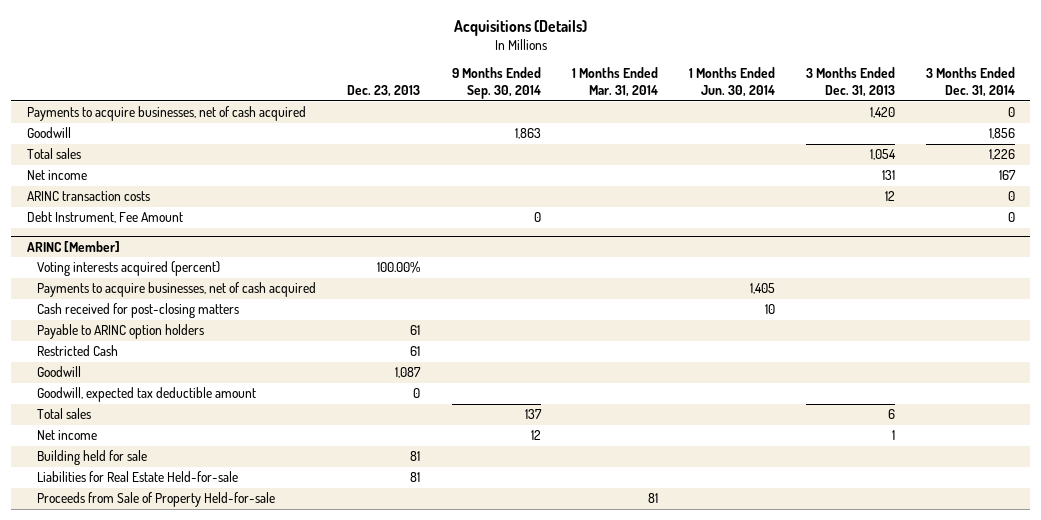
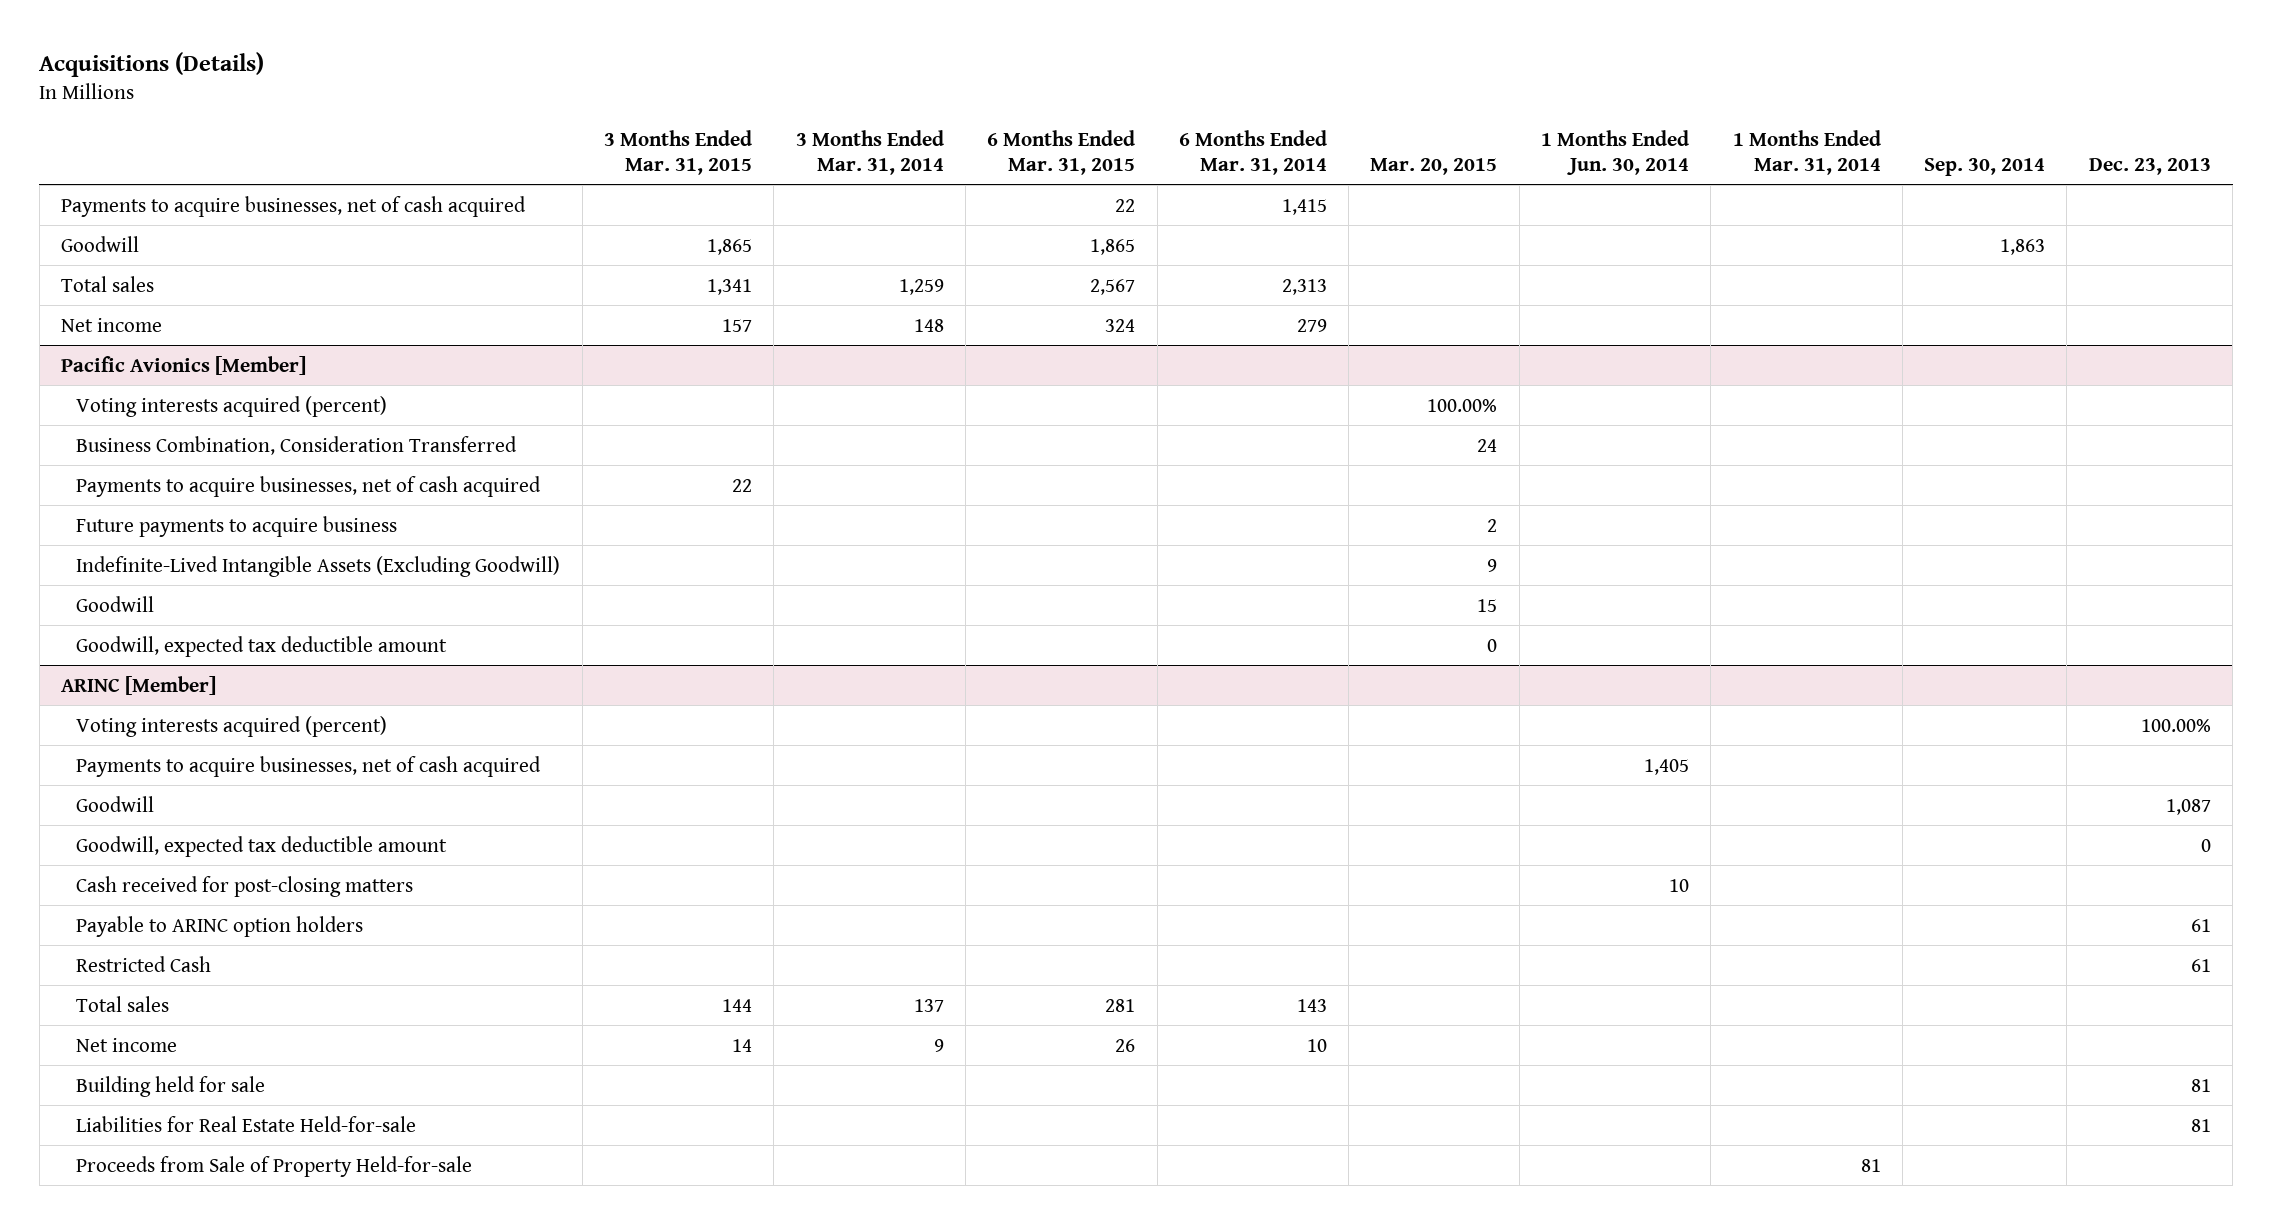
- | Dec. 23, 2013 | 9 Months Ended Sep. 30, 2014 | 1 Months Ended Mar. 31, 2014 | 1 Months Ended Jun. 30, 2014 | 3 Months Ended Dec. 31, 2013 | 3 Months Ended Dec. 31, 2014
+ | 3 Months Ended Mar. 31, 2015 | 3 Months Ended Mar. 31, 2014 | 6 Months Ended Mar. 31, 2015 | 6 Months Ended Mar. 31, 2014 | Mar. 20, 2015 | 1 Months Ended Jun. 30, 2014 | 1 Months Ended Mar. 31, 2014 | Sep. 30, 2014 | Dec. 23, 2013
- ARINC transaction costs | | | | | 12 | 0
- Debt Instrument, Fee Amount | | 0 | | | | 0
+ Pacific Avionics [Member]
+ Voting interests acquired (percent) | | | | | 100.00% | | | |
+ Business Combination, Consideration Transferred | | | | | 24 | | | |
+ Payments to acquire businesses, net of cash acquired | 22 | | | | | | | |
+ Future payments to acquire business | | | | | 2 | | | |
+ Indefinite-Lived Intangible Assets (Excluding Goodwill) | | | | | 9 | | | |
+ Goodwill | | | | | 15 | | | |
+ Goodwill, expected tax deductible amount | | | | | 0 | | | |
@ ARINC [Member]
moved up: Goodwill | | | | | | | | | 1,087
moved up: Goodwill, expected tax deductible amount | | | | | | | | | 0

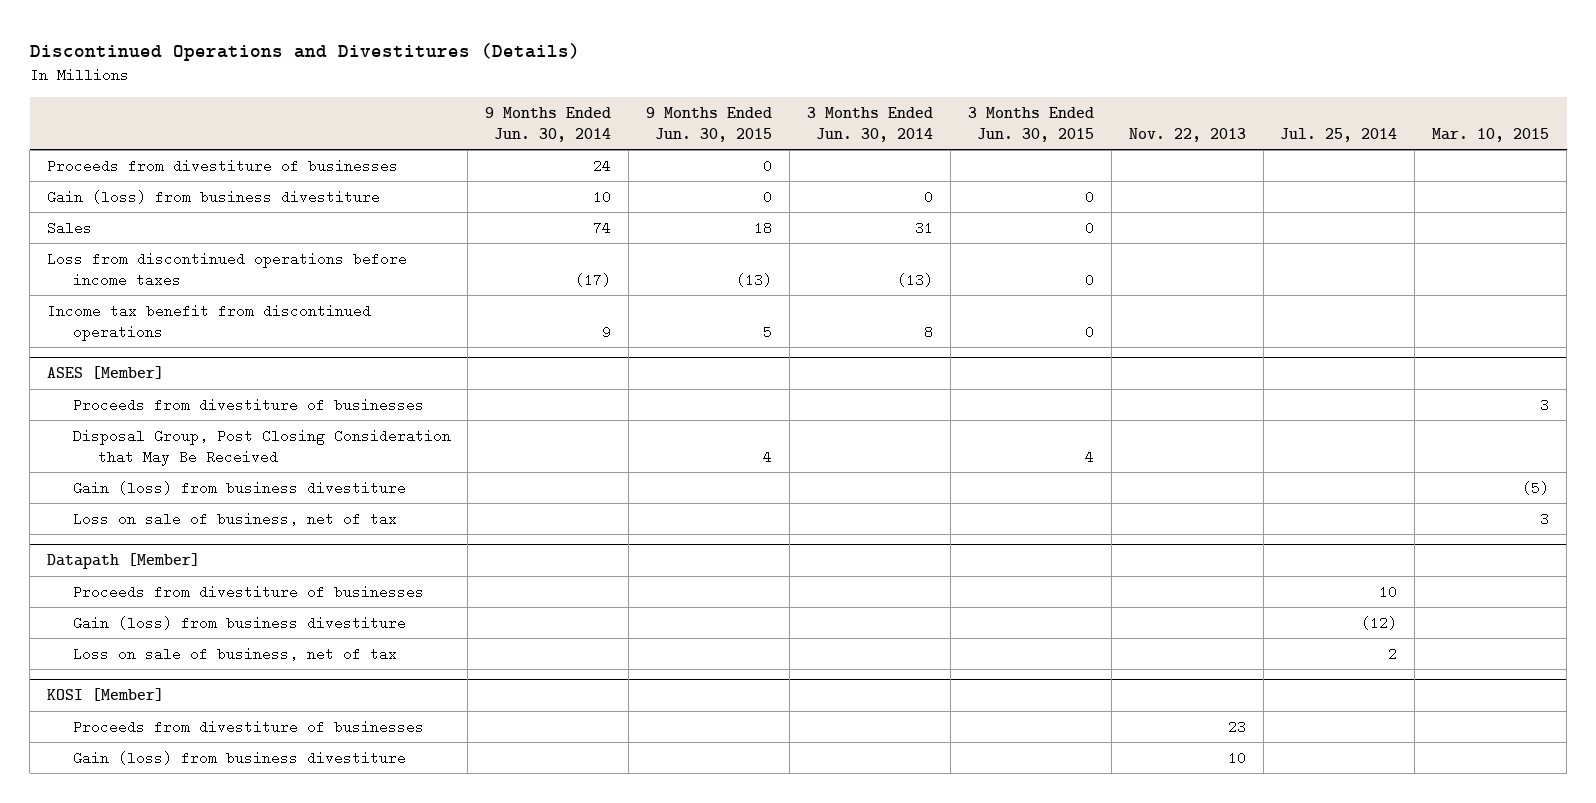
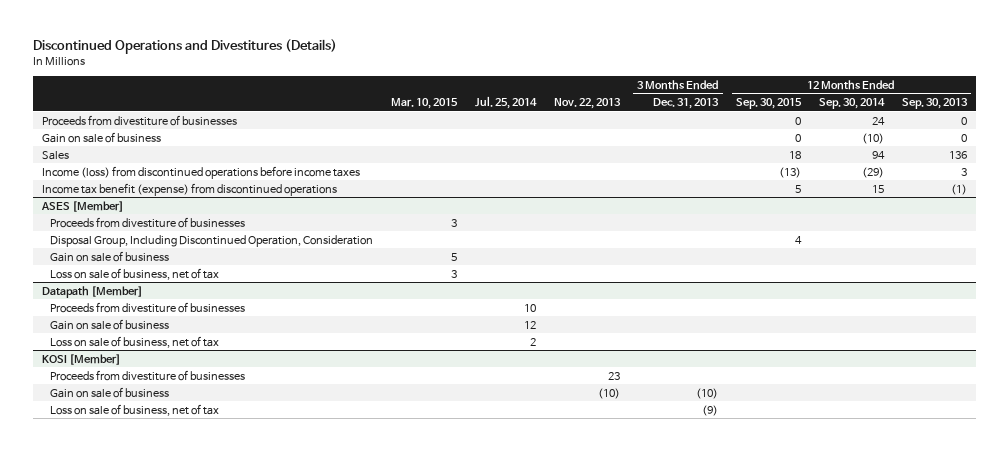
- | 9 Months Ended Jun. 30, 2014 | 9 Months Ended Jun. 30, 2015 | 3 Months Ended Jun. 30, 2014 | 3 Months Ended Jun. 30, 2015 | Nov. 22, 2013 | Jul. 25, 2014 | Mar. 10, 2015
+ | Mar. 10, 2015 | Jul. 25, 2014 | Nov. 22, 2013 | 3 Months Ended Dec. 31, 2013 | 12 Months Ended Sep. 30, 2015 | 12 Months Ended Sep. 30, 2014 | 12 Months Ended Sep. 30, 2013
- Gain (loss) from business divestiture | 10 | 0 | 0 | 0 | | |
+ Gain on sale of business | | | | | 0 | (10) | 0
- Loss from discontinued operations before income taxes | (17) | (13) | (13) | 0 | | |
- Income tax benefit from discontinued operations | 9 | 5 | 8 | 0 | | |
+ Income (loss) from discontinued operations before income taxes | | | | | (13) | (29) | 3
+ Income tax benefit (expense) from discontinued operations | | | | | 5 | 15 | (1)
@ ASES [Member]
- Disposal Group, Post Closing Consideration that May Be Received | | 4 | | 4 | | |
- Gain (loss) from business divestiture | | | | | | | (5)
+ Disposal Group, Including Discontinued Operation, Consideration | | | | | 4 | |
+ Gain on sale of business | 5 | | | | | |
@ Datapath [Member]
- Gain (loss) from business divestiture | | | | | | (12) |
+ Gain on sale of business | | 12 | | | | |
@ KOSI [Member]
- Gain (loss) from business divestiture | | | | | 10 | |
+ Gain on sale of business | | | (10) | (10) | | |
+ Loss on sale of business, net of tax | | | | (9) | | |

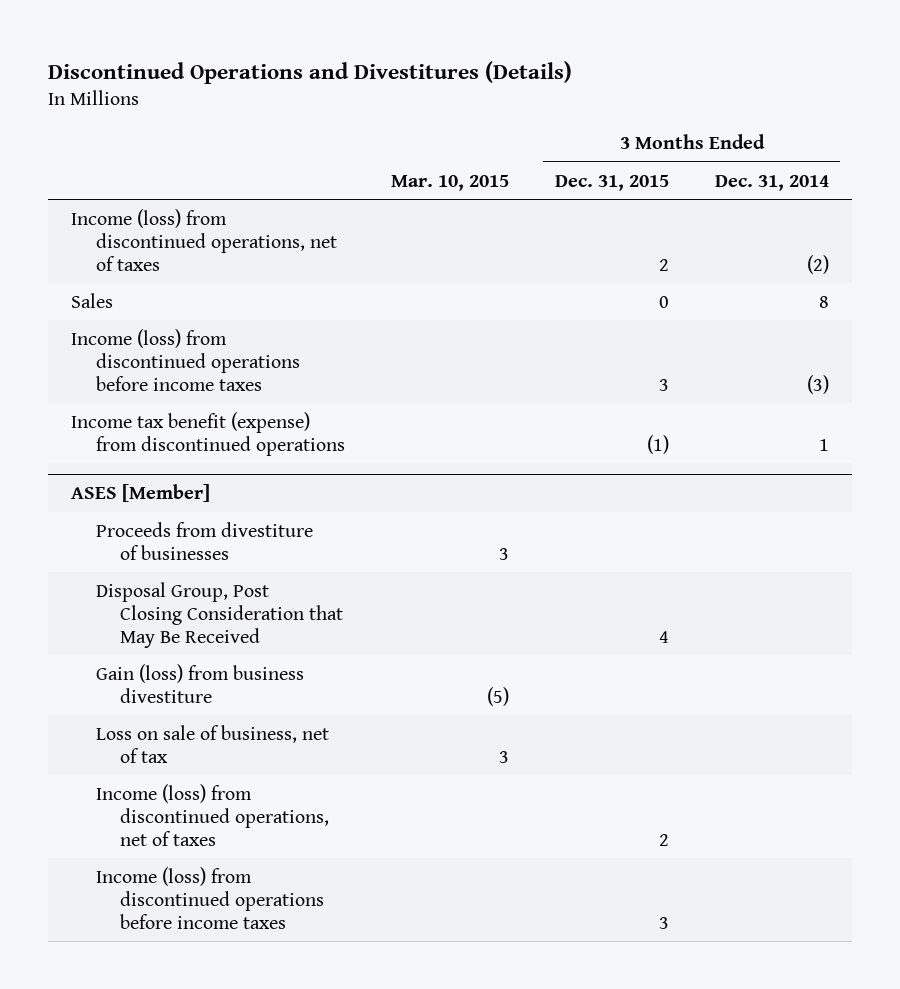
- | Mar. 10, 2015 | Jul. 25, 2014 | Nov. 22, 2013 | 3 Months Ended Dec. 31, 2013 | 12 Months Ended Sep. 30, 2015 | 12 Months Ended Sep. 30, 2014 | 12 Months Ended Sep. 30, 2013
+ | Mar. 10, 2015 | 3 Months Ended Dec. 31, 2015 | 3 Months Ended Dec. 31, 2014
- Proceeds from divestiture of businesses | | | | | 0 | 24 | 0
- Gain on sale of business | | | | | 0 | (10) | 0
+ Income (loss) from discontinued operations, net of taxes | | 2 | (2)
@ ASES [Member]
- Disposal Group, Including Discontinued Operation, Consideration | | | | | 4 | |
- Gain on sale of business | 5 | | | | | |
+ Disposal Group, Post Closing Consideration that May Be Received | | 4 |
+ Gain (loss) from business divestiture | (5) | |
- Datapath [Member]
- Proceeds from divestiture of businesses | | 10 | | | | |
- Gain on sale of business | | 12 | | | | |
- Loss on sale of business, net of tax | | 2 | | | | |
- KOSI [Member]
- Proceeds from divestiture of businesses | | | 23 | | | |
- Gain on sale of business | | | (10) | (10) | | |
- Loss on sale of business, net of tax | | | | (9) | | |
@ ASES [Member]
+ Income (loss) from discontinued operations, net of taxes | | 2 |
+ Income (loss) from discontinued operations before income taxes | | 3 |

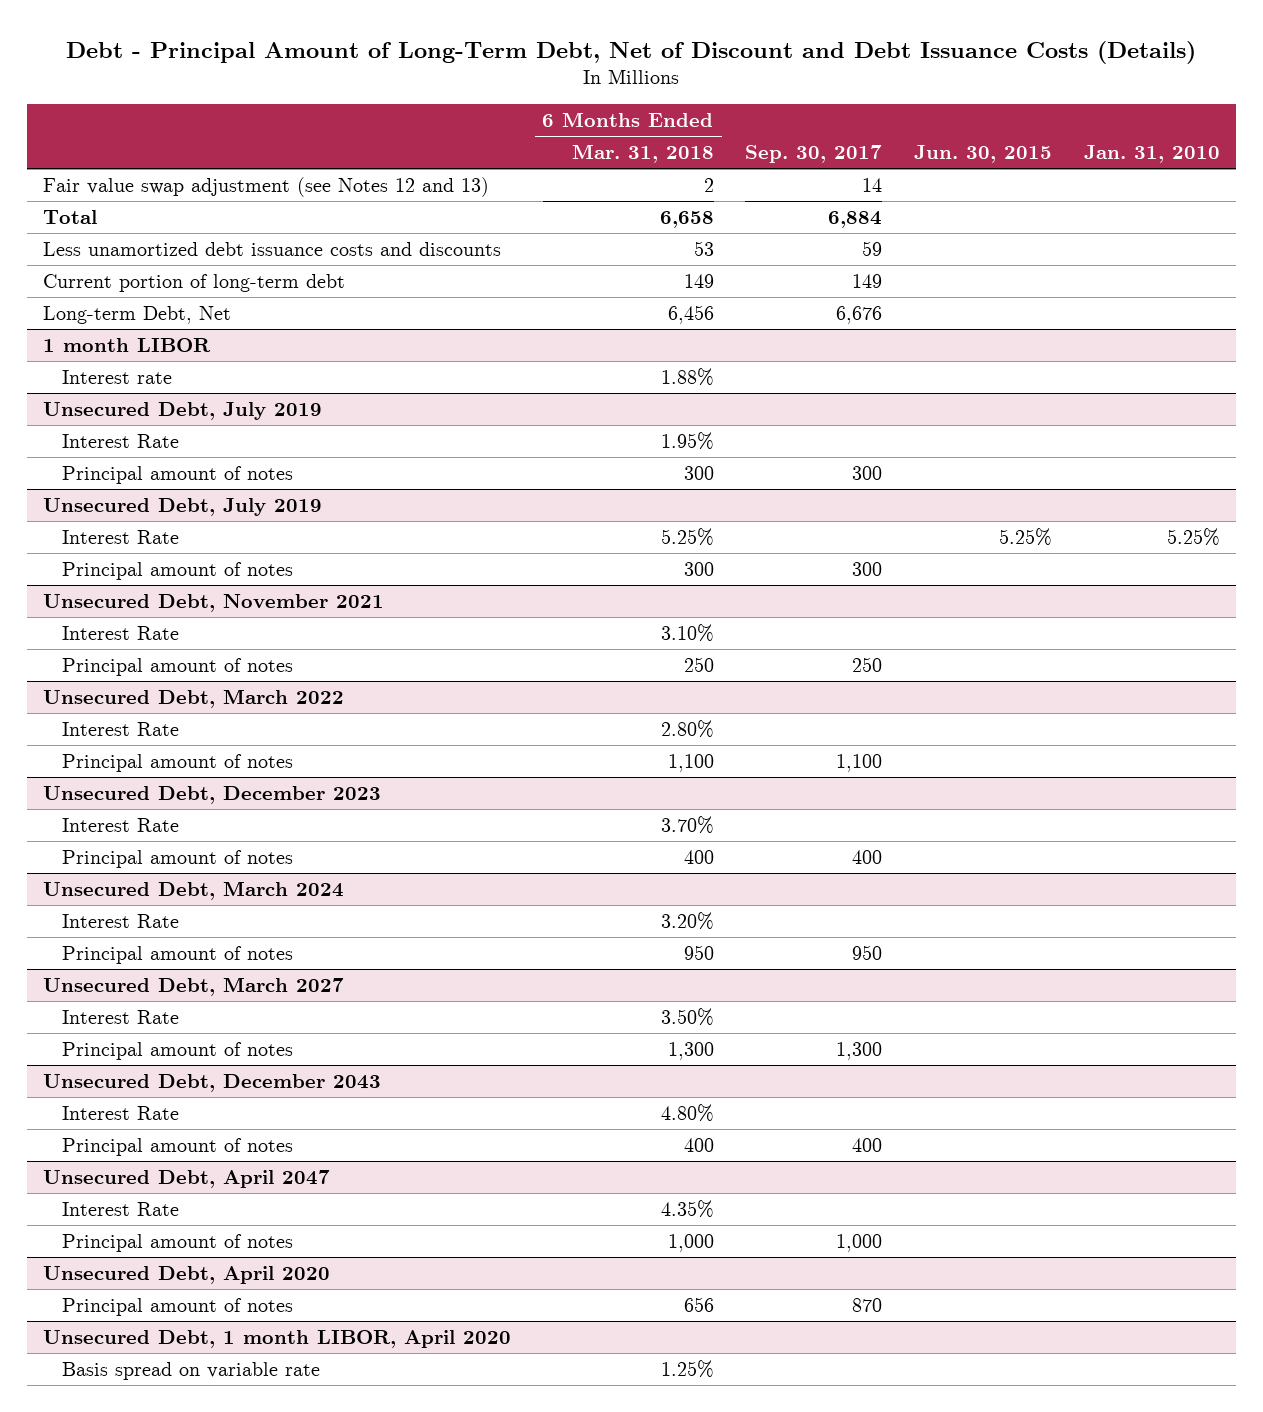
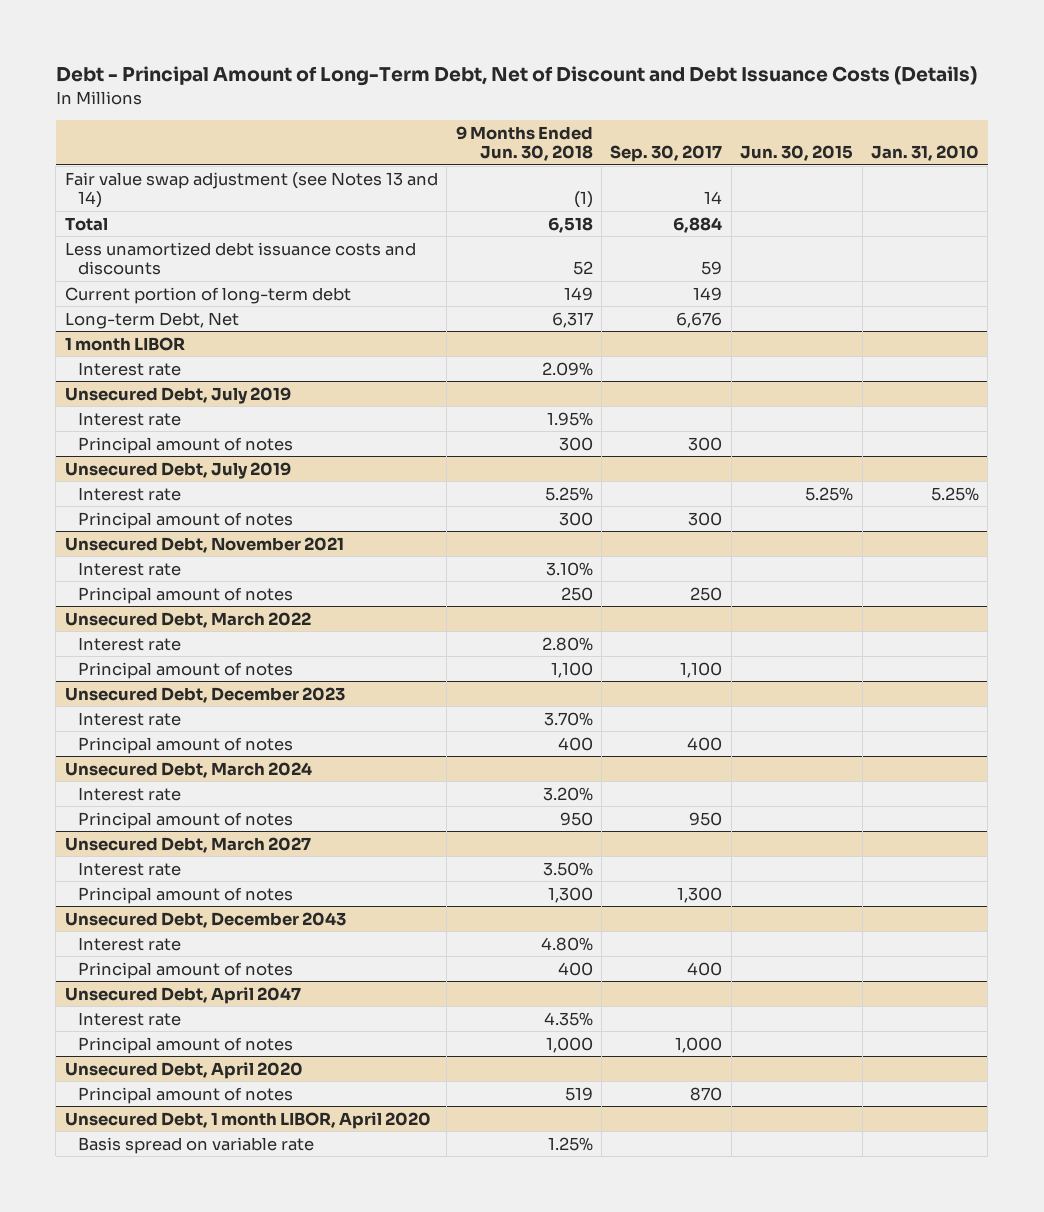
- | 6 Months Ended Mar. 31, 2018 | Sep. 30, 2017 | Jun. 30, 2015 | Jan. 31, 2010
+ | 9 Months Ended Jun. 30, 2018 | Sep. 30, 2017 | Jun. 30, 2015 | Jan. 31, 2010
- Fair value swap adjustment (see Notes 12 and 13) | 2 | 14 | |
+ Fair value swap adjustment (see Notes 13 and 14) | (1) | 14 | |
@ Unsecured Debt, July 2019
- Interest Rate | 1.95% | | |
+ Interest rate | 1.95% | | |
- Interest Rate | 5.25% | | 5.25% | 5.25%
+ Interest rate | 5.25% | | 5.25% | 5.25%
@ Unsecured Debt, November 2021
- Interest Rate | 3.10% | | |
+ Interest rate | 3.10% | | |
@ Unsecured Debt, March 2022
- Interest Rate | 2.80% | | |
+ Interest rate | 2.80% | | |
@ Unsecured Debt, December 2023
- Interest Rate | 3.70% | | |
+ Interest rate | 3.70% | | |
@ Unsecured Debt, March 2024
- Interest Rate | 3.20% | | |
+ Interest rate | 3.20% | | |
@ Unsecured Debt, March 2027
- Interest Rate | 3.50% | | |
+ Interest rate | 3.50% | | |
@ Unsecured Debt, December 2043
- Interest Rate | 4.80% | | |
+ Interest rate | 4.80% | | |
@ Unsecured Debt, April 2047
- Interest Rate | 4.35% | | |
+ Interest rate | 4.35% | | |

